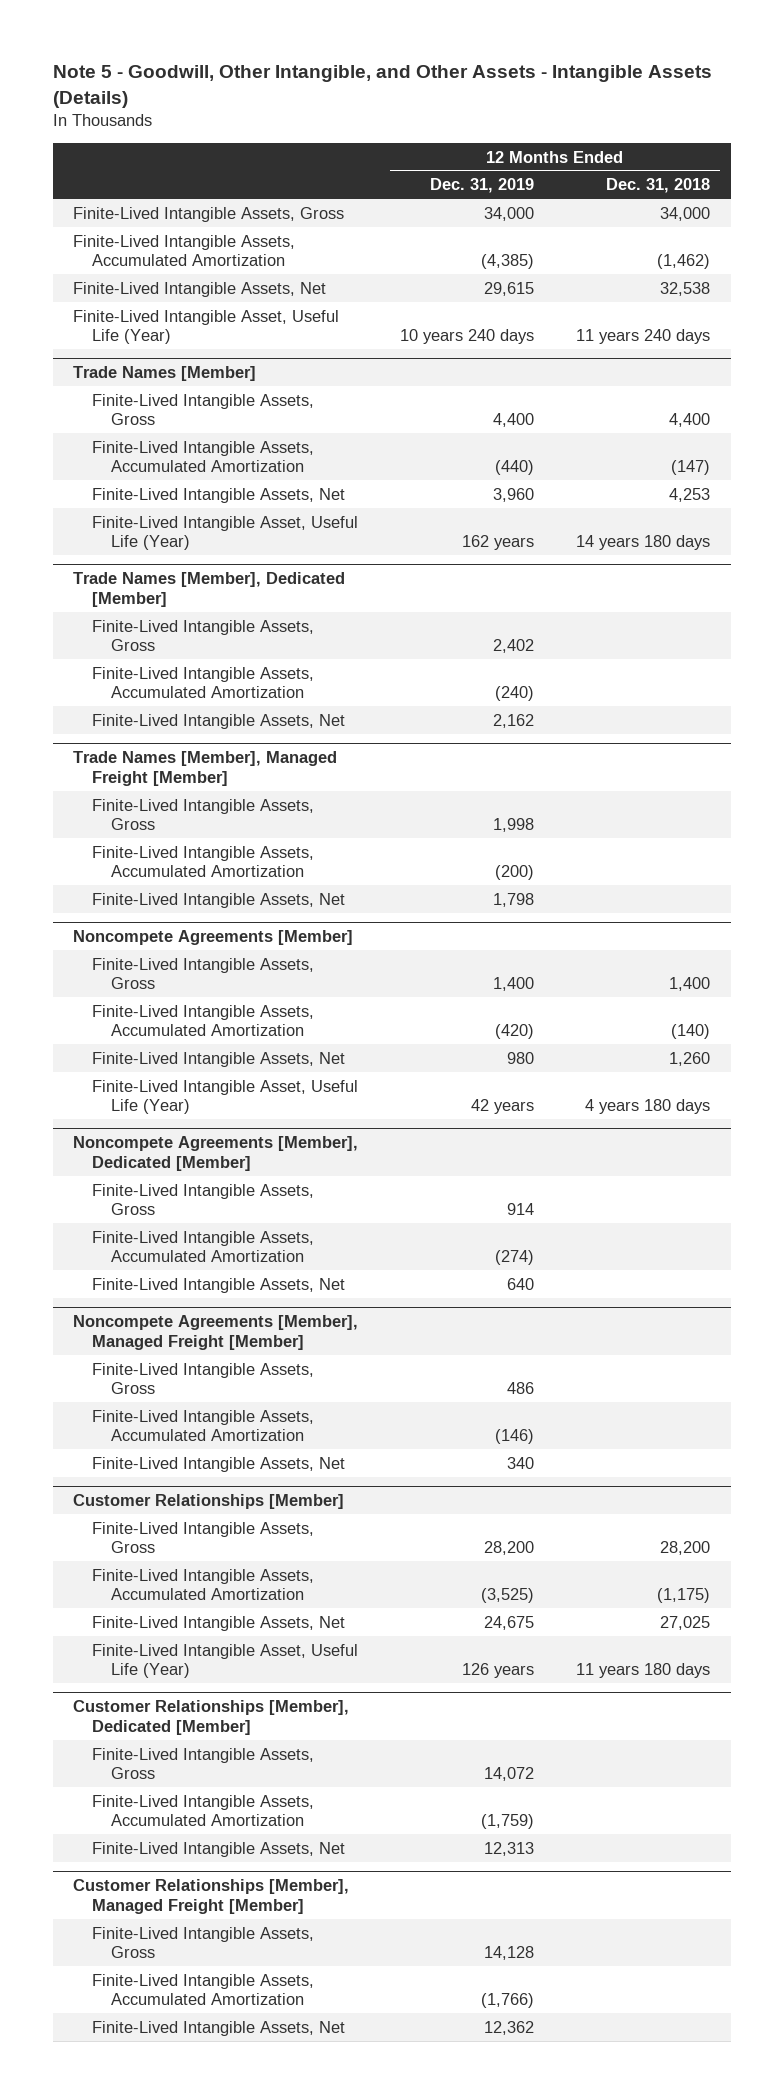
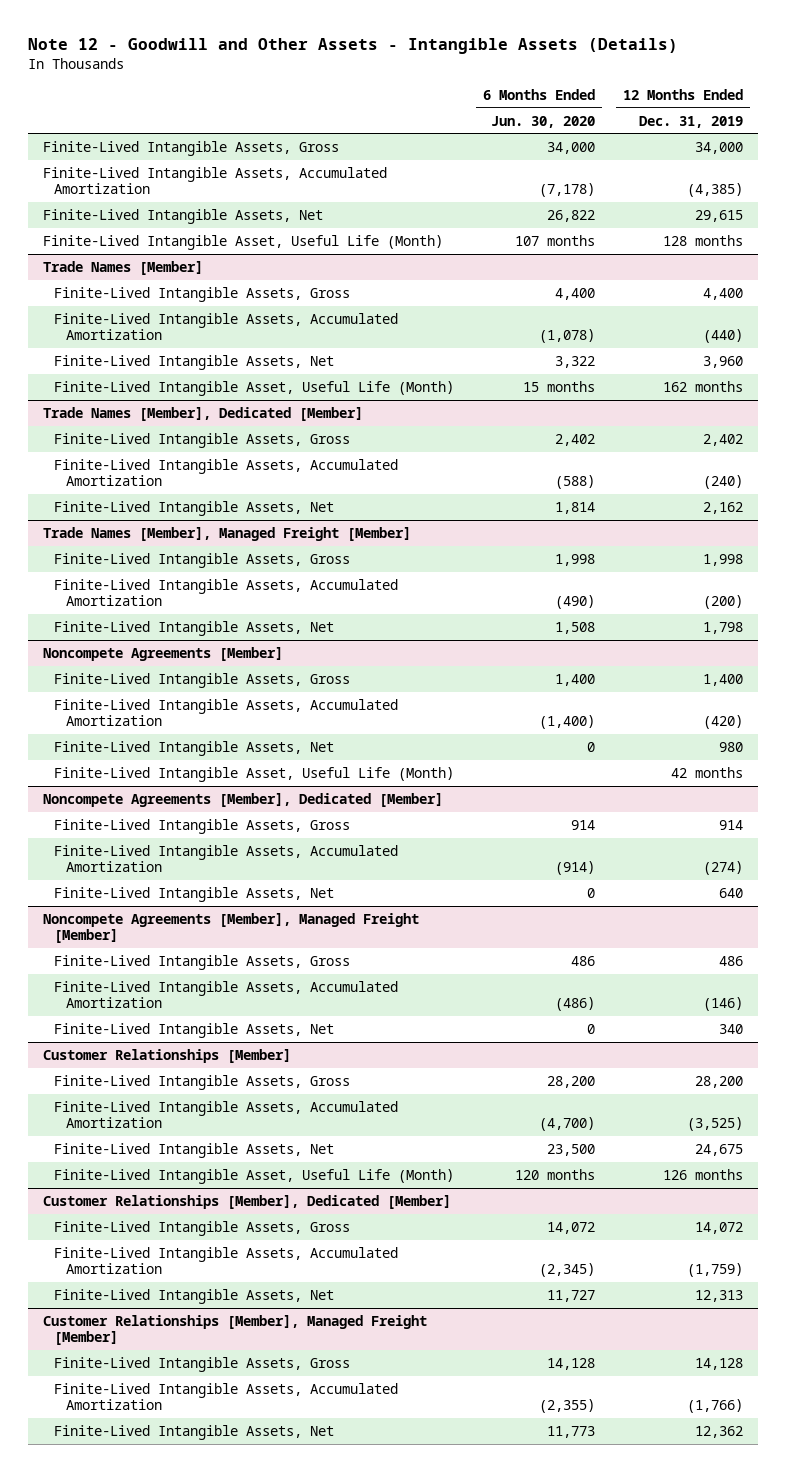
- Note 5 - Goodwill, Other Intangible, and Other Assets - Intangible Assets (Details)
+ Note 12 - Goodwill and Other Assets - Intangible Assets (Details)
- | 12 Months Ended Dec. 31, 2019 | 12 Months Ended Dec. 31, 2018
+ | 6 Months Ended Jun. 30, 2020 | 12 Months Ended Dec. 31, 2019
- Finite-Lived Intangible Asset, Useful Life (Year) | 10 years 240 days | 11 years 240 days
+ Finite-Lived Intangible Asset, Useful Life (Month) | 107 months | 128 months
@ Trade Names [Member]
- Finite-Lived Intangible Asset, Useful Life (Year) | 162 years | 14 years 180 days
+ Finite-Lived Intangible Asset, Useful Life (Month) | 15 months | 162 months
@ Noncompete Agreements [Member]
- Finite-Lived Intangible Asset, Useful Life (Year) | 42 years | 4 years 180 days
+ Finite-Lived Intangible Asset, Useful Life (Month) | | 42 months
@ Customer Relationships [Member]
- Finite-Lived Intangible Asset, Useful Life (Year) | 126 years | 11 years 180 days
+ Finite-Lived Intangible Asset, Useful Life (Month) | 120 months | 126 months

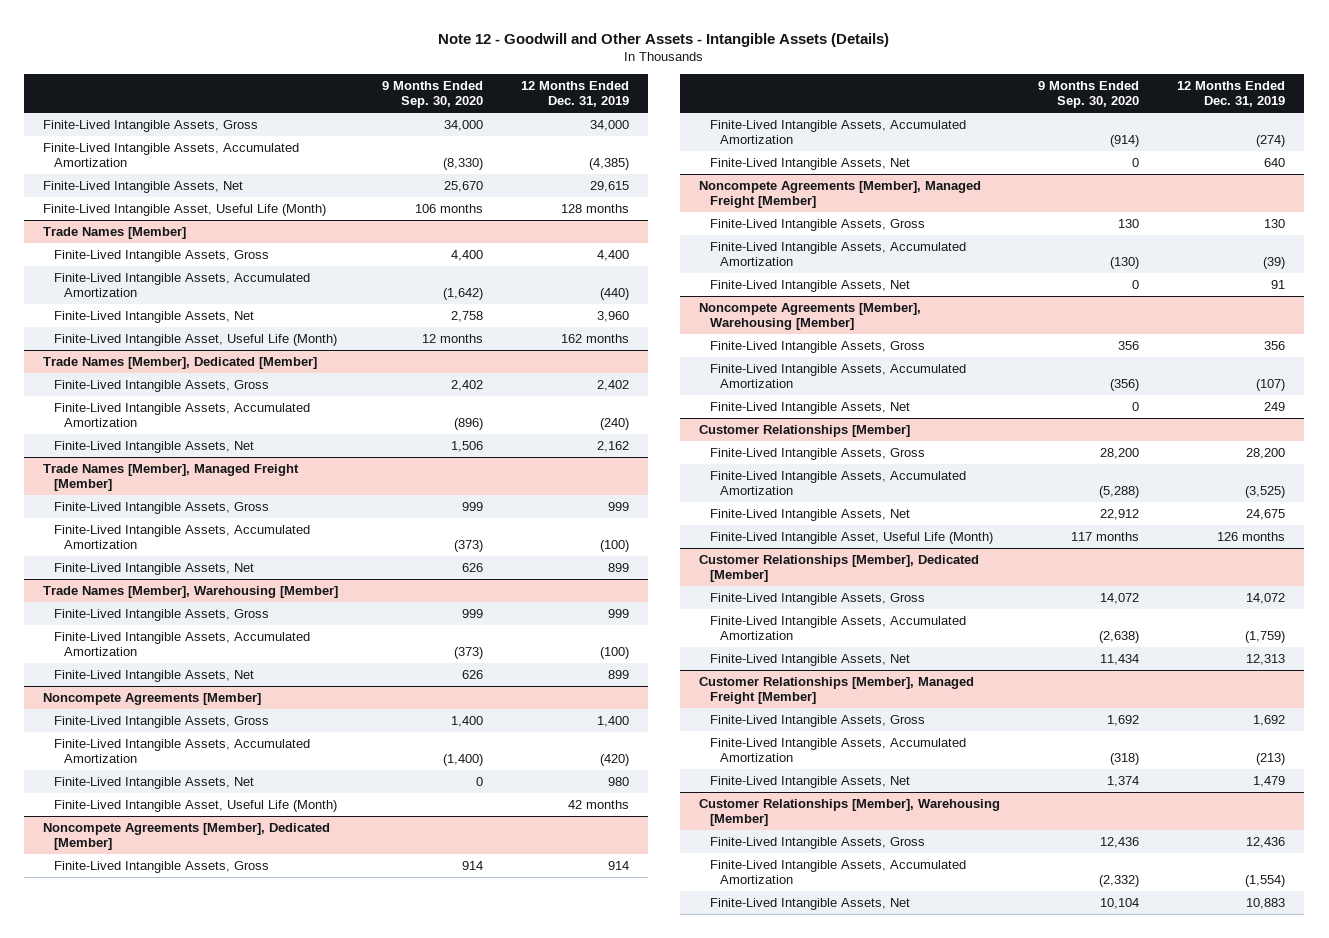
- | 6 Months Ended Jun. 30, 2020 | 12 Months Ended Dec. 31, 2019
+ | 9 Months Ended Sep. 30, 2020 | 12 Months Ended Dec. 31, 2019
@ Trade Names [Member], Managed Freight [Member]
- Finite-Lived Intangible Assets, Gross | 1,998 | 1,998
- Finite-Lived Intangible Assets, Accumulated Amortization | (490) | (200)
- Finite-Lived Intangible Assets, Net | 1,508 | 1,798
+ Finite-Lived Intangible Assets, Gross | 999 | 999
+ Finite-Lived Intangible Assets, Accumulated Amortization | (373) | (100)
+ Finite-Lived Intangible Assets, Net | 626 | 899
+ Trade Names [Member], Warehousing [Member]
+ Finite-Lived Intangible Assets, Gross | 999 | 999
+ Finite-Lived Intangible Assets, Accumulated Amortization | (373) | (100)
+ Finite-Lived Intangible Assets, Net | 626 | 899
@ Noncompete Agreements [Member], Managed Freight [Member]
- Finite-Lived Intangible Assets, Gross | 486 | 486
- Finite-Lived Intangible Assets, Accumulated Amortization | (486) | (146)
- Finite-Lived Intangible Assets, Net | 0 | 340
+ Finite-Lived Intangible Assets, Gross | 130 | 130
+ Finite-Lived Intangible Assets, Accumulated Amortization | (130) | (39)
+ Finite-Lived Intangible Assets, Net | 0 | 91
+ Noncompete Agreements [Member], Warehousing [Member]
+ Finite-Lived Intangible Assets, Gross | 356 | 356
+ Finite-Lived Intangible Assets, Accumulated Amortization | (356) | (107)
+ Finite-Lived Intangible Assets, Net | 0 | 249
@ Customer Relationships [Member], Managed Freight [Member]
- Finite-Lived Intangible Assets, Gross | 14,128 | 14,128
- Finite-Lived Intangible Assets, Accumulated Amortization | (2,355) | (1,766)
- Finite-Lived Intangible Assets, Net | 11,773 | 12,362
+ Finite-Lived Intangible Assets, Gross | 1,692 | 1,692
+ Finite-Lived Intangible Assets, Accumulated Amortization | (318) | (213)
+ Finite-Lived Intangible Assets, Net | 1,374 | 1,479
+ Customer Relationships [Member], Warehousing [Member]
+ Finite-Lived Intangible Assets, Gross | 12,436 | 12,436
+ Finite-Lived Intangible Assets, Accumulated Amortization | (2,332) | (1,554)
+ Finite-Lived Intangible Assets, Net | 10,104 | 10,883

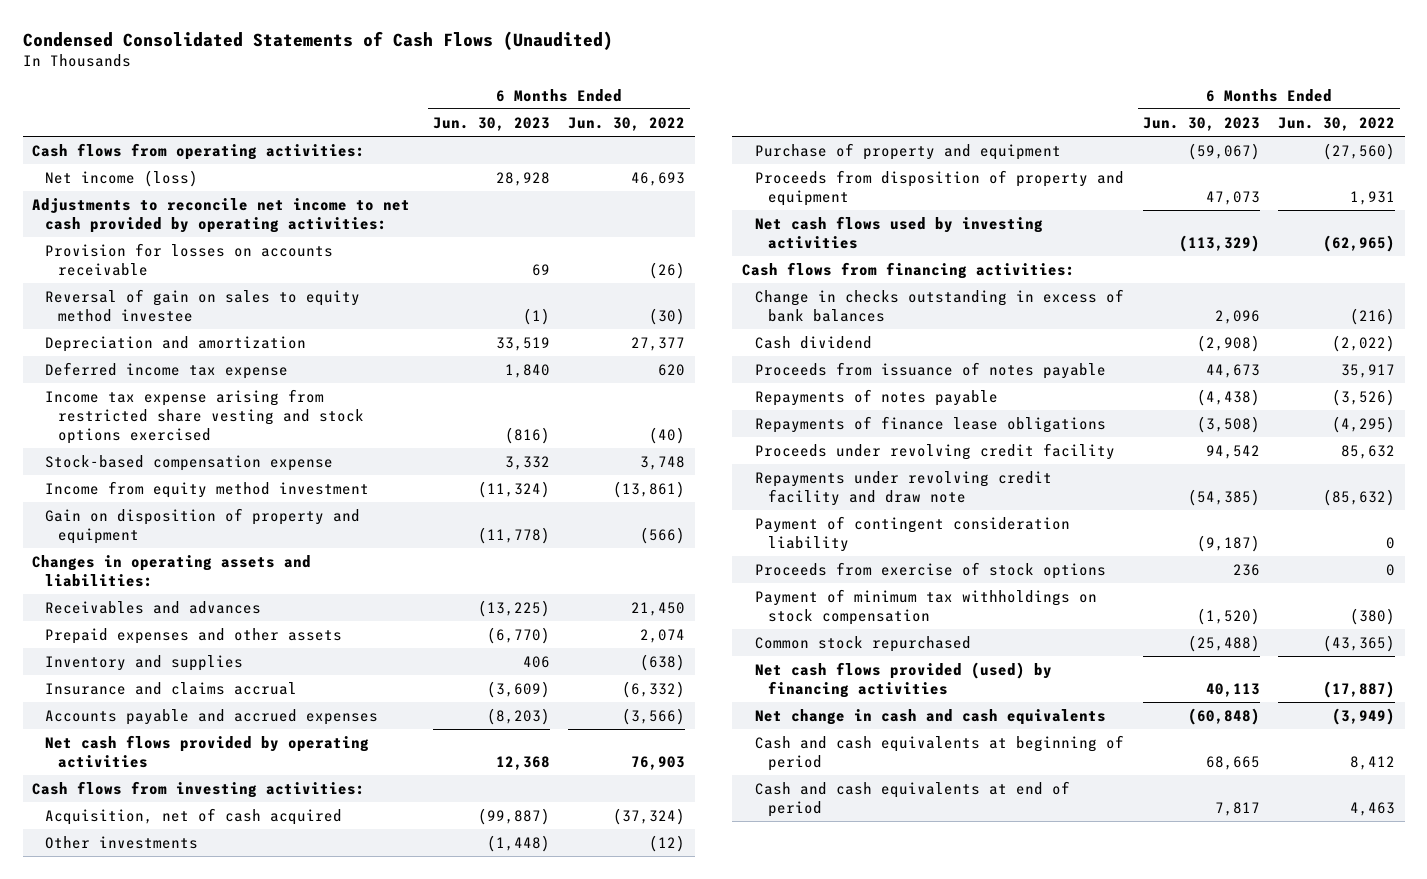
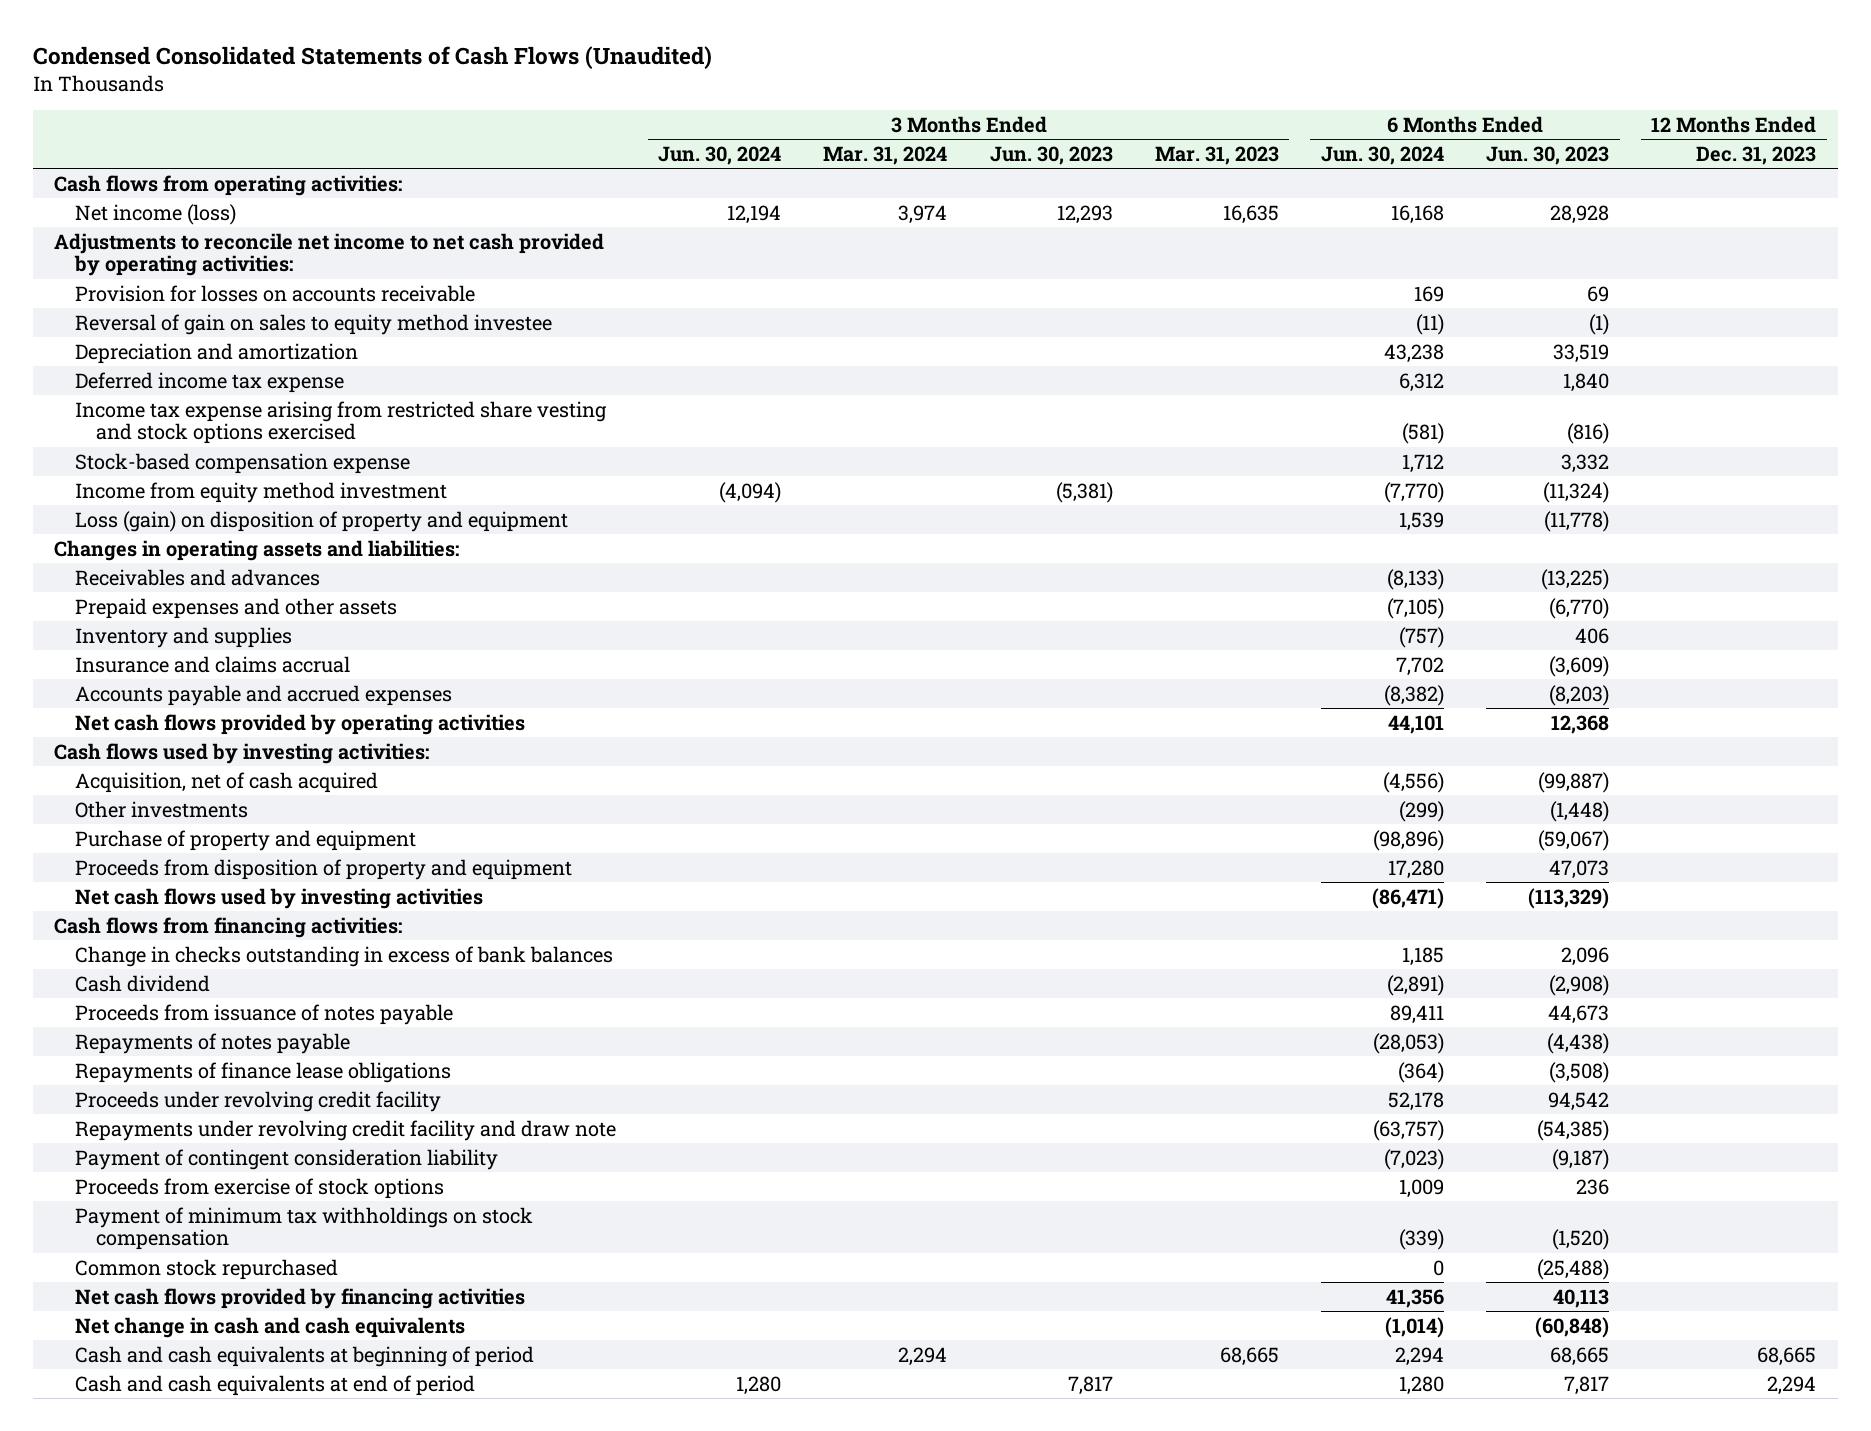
- | 6 Months Ended Jun. 30, 2023 | 6 Months Ended Jun. 30, 2022
+ | 3 Months Ended Jun. 30, 2024 | 3 Months Ended Mar. 31, 2024 | 3 Months Ended Jun. 30, 2023 | 3 Months Ended Mar. 31, 2023 | 6 Months Ended Jun. 30, 2024 | 6 Months Ended Jun. 30, 2023 | 12 Months Ended Dec. 31, 2023
- Gain on disposition of property and equipment | (11,778) | (566)
+ Loss (gain) on disposition of property and equipment | | | | | 1,539 | (11,778) |
- Cash flows from investing activities:
+ Cash flows used by investing activities:
- Net cash flows provided (used) by financing activities | 40,113 | (17,887)
+ Net cash flows provided by financing activities | | | | | 41,356 | 40,113 |

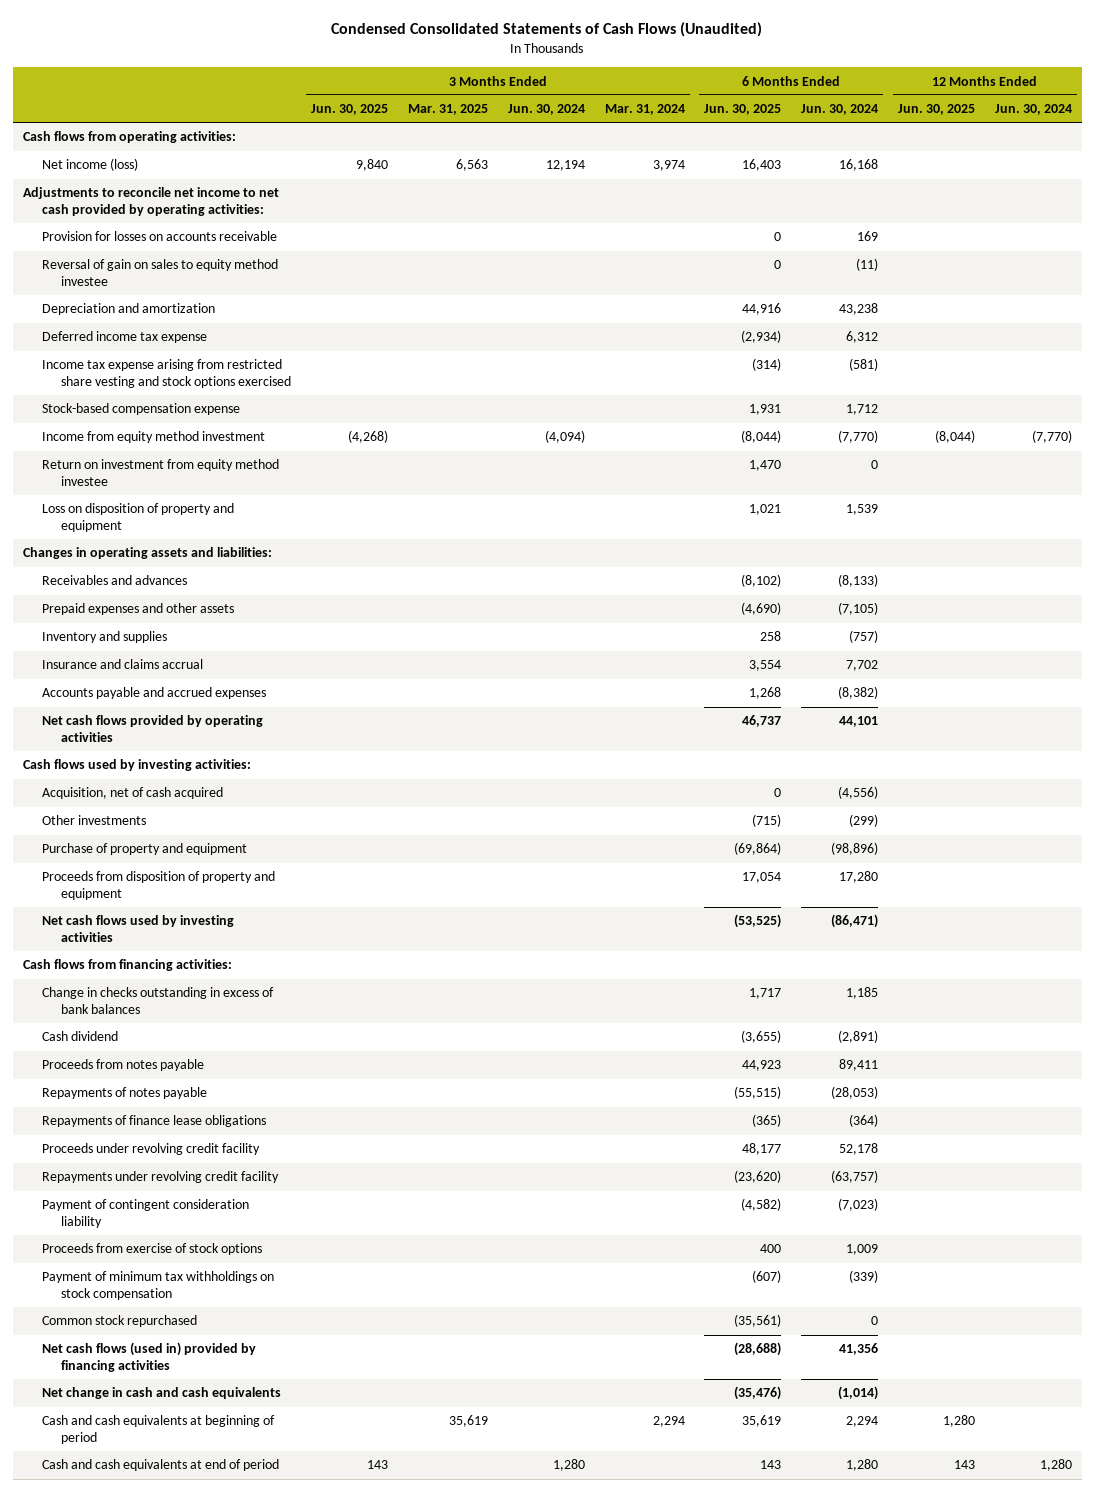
- | 3 Months Ended Jun. 30, 2024 | 3 Months Ended Mar. 31, 2024 | 3 Months Ended Jun. 30, 2023 | 3 Months Ended Mar. 31, 2023 | 6 Months Ended Jun. 30, 2024 | 6 Months Ended Jun. 30, 2023 | 12 Months Ended Dec. 31, 2023
+ | 3 Months Ended Jun. 30, 2025 | 3 Months Ended Mar. 31, 2025 | 3 Months Ended Jun. 30, 2024 | 3 Months Ended Mar. 31, 2024 | 6 Months Ended Jun. 30, 2025 | 6 Months Ended Jun. 30, 2024 | 12 Months Ended Jun. 30, 2025 | 12 Months Ended Jun. 30, 2024
- Loss (gain) on disposition of property and equipment | | | | | 1,539 | (11,778) |
+ Return on investment from equity method investee | | | | | 1,470 | 0 | |
+ Loss on disposition of property and equipment | | | | | 1,021 | 1,539 | |
- Proceeds from issuance of notes payable | | | | | 89,411 | 44,673 |
+ Proceeds from notes payable | | | | | 44,923 | 89,411 | |
- Repayments under revolving credit facility and draw note | | | | | (63,757) | (54,385) |
+ Repayments under revolving credit facility | | | | | (23,620) | (63,757) | |
- Net cash flows provided by financing activities | | | | | 41,356 | 40,113 |
+ Net cash flows (used in) provided by financing activities | | | | | (28,688) | 41,356 | |

